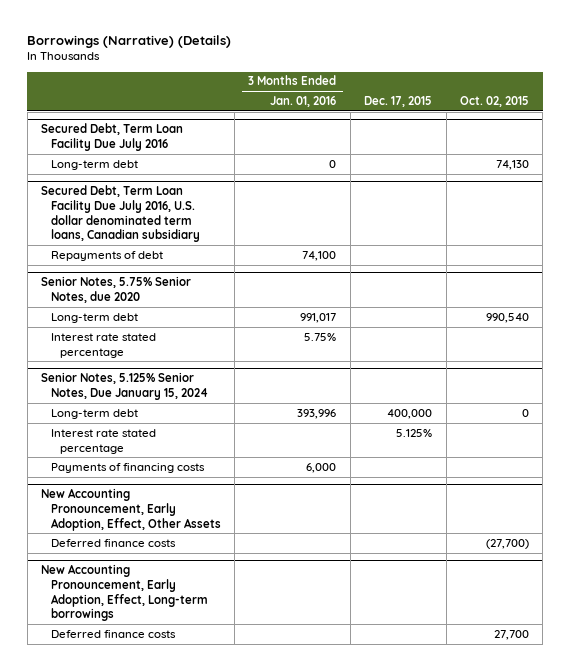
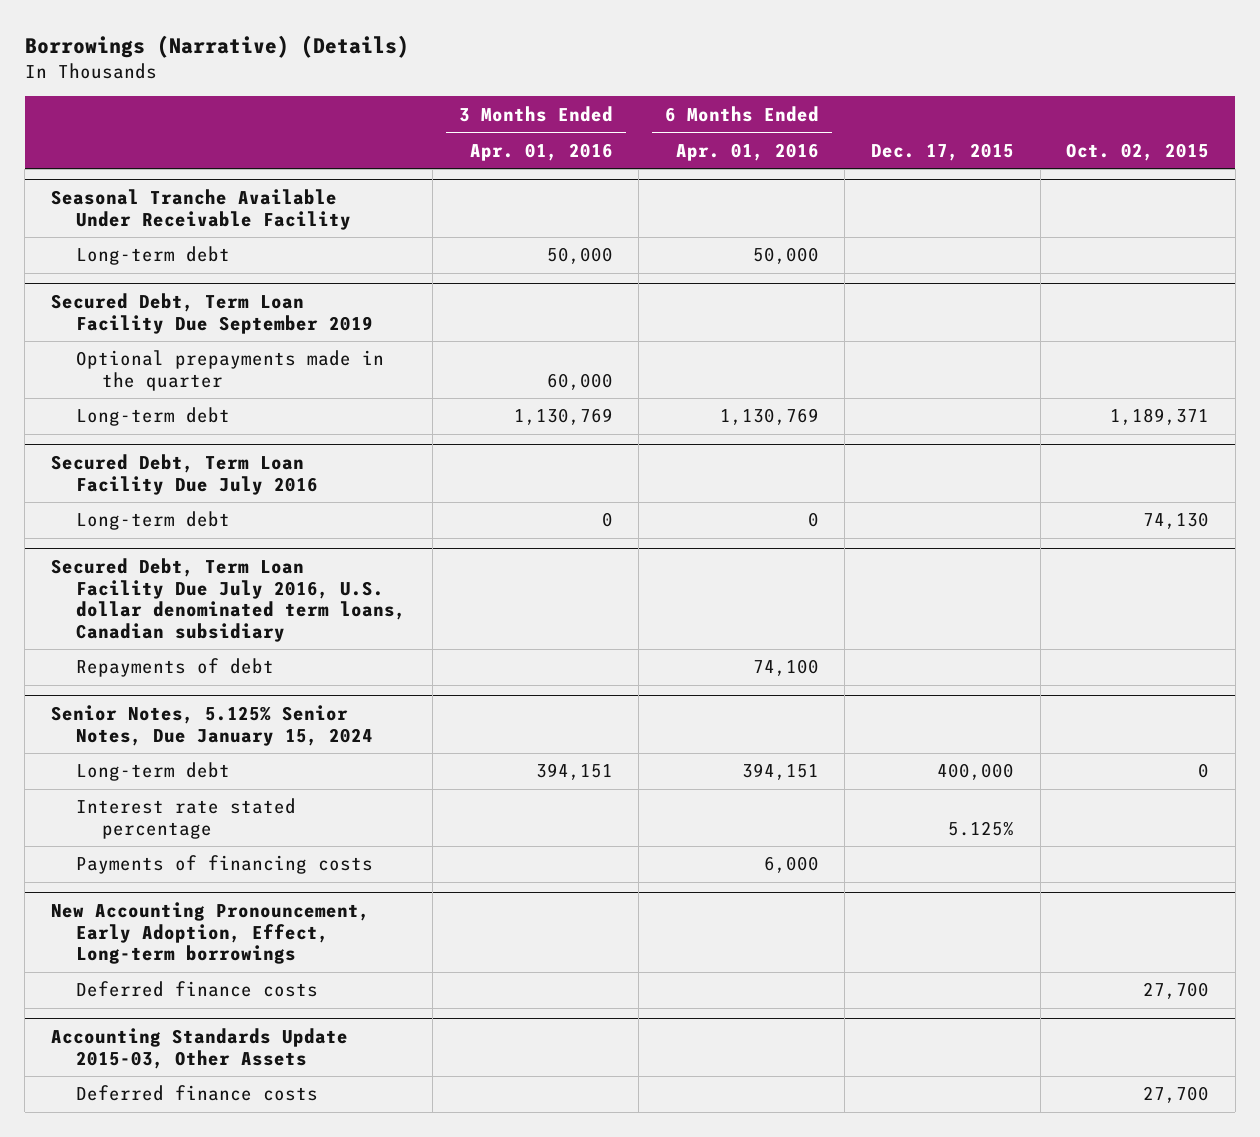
- | 3 Months Ended Jan. 01, 2016 | Dec. 17, 2015 | Oct. 02, 2015
+ | 3 Months Ended Apr. 01, 2016 | 6 Months Ended Apr. 01, 2016 | Dec. 17, 2015 | Oct. 02, 2015
+ Seasonal Tranche Available Under Receivable Facility
+ Long-term debt | 50,000 | 50,000 | |
+ Secured Debt, Term Loan Facility Due September 2019
+ Optional prepayments made in the quarter | 60,000 | | |
+ Long-term debt | 1,130,769 | 1,130,769 | | 1,189,371
- Senior Notes, 5.75% Senior Notes, due 2020
- Long-term debt | 991,017 | | 990,540
- Interest rate stated percentage | 5.75% | |
- New Accounting Pronouncement, Early Adoption, Effect, Other Assets
- Deferred finance costs | | | (27,700)
+ Accounting Standards Update 2015-03, Other Assets
+ Deferred finance costs | | | | 27,700

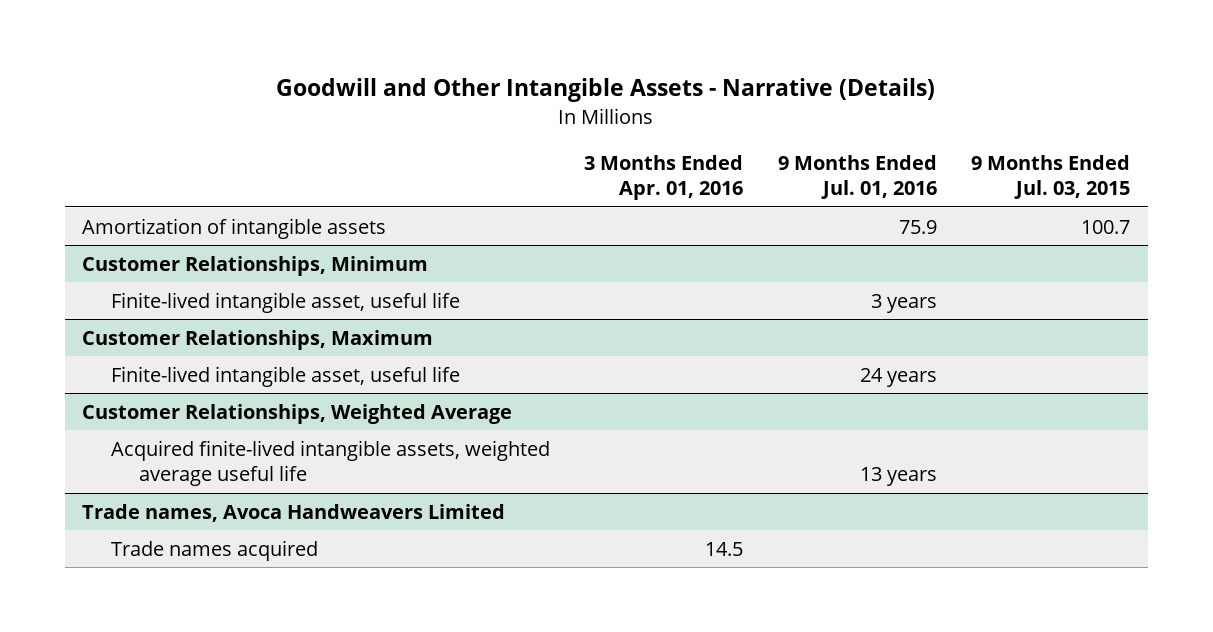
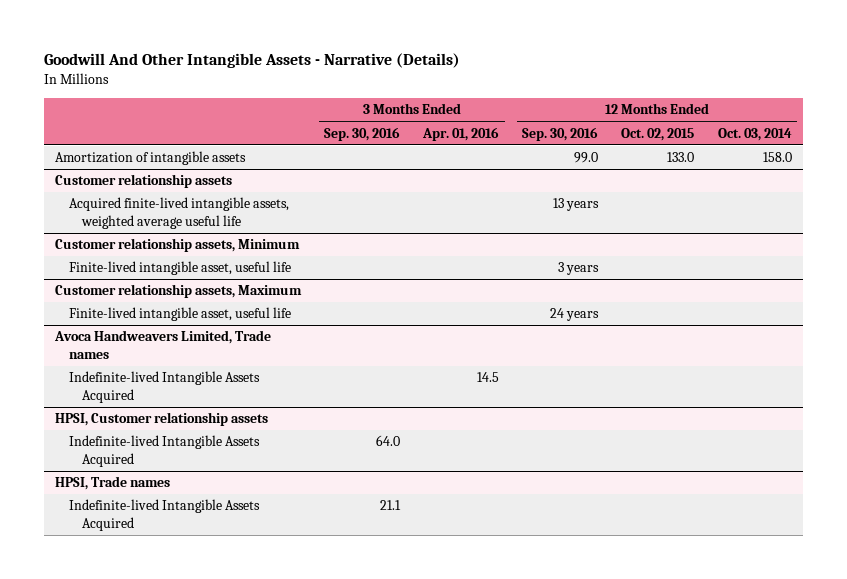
- Goodwill and Other Intangible Assets - Narrative (Details)
+ Goodwill And Other Intangible Assets - Narrative (Details)
- | 3 Months Ended Apr. 01, 2016 | 9 Months Ended Jul. 01, 2016 | 9 Months Ended Jul. 03, 2015
+ | 3 Months Ended Sep. 30, 2016 | 3 Months Ended Apr. 01, 2016 | 12 Months Ended Sep. 30, 2016 | 12 Months Ended Oct. 02, 2015 | 12 Months Ended Oct. 03, 2014
- Customer Relationships, Minimum
+ Customer relationship assets
+ Acquired finite-lived intangible assets, weighted average useful life | | | 13 years | |
+ Customer relationship assets, Minimum
- Customer Relationships, Maximum
+ Customer relationship assets, Maximum
- Customer Relationships, Weighted Average
- Acquired finite-lived intangible assets, weighted average useful life | | 13 years |
- Trade names, Avoca Handweavers Limited
- Trade names acquired | 14.5 | |
+ Avoca Handweavers Limited, Trade names
+ Indefinite-lived Intangible Assets Acquired | | 14.5 | | |
+ HPSI, Customer relationship assets
+ Indefinite-lived Intangible Assets Acquired | 64.0 | | | |
+ HPSI, Trade names
+ Indefinite-lived Intangible Assets Acquired | 21.1 | | | |

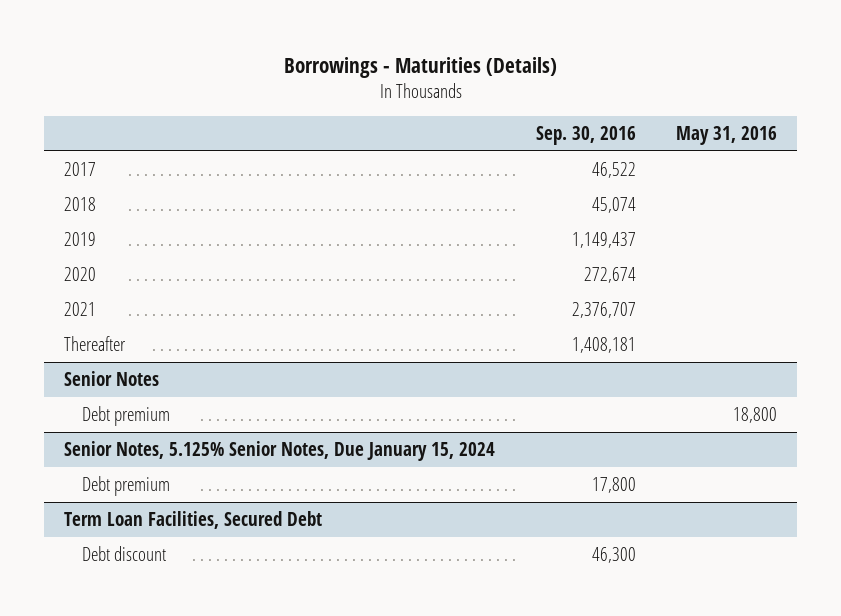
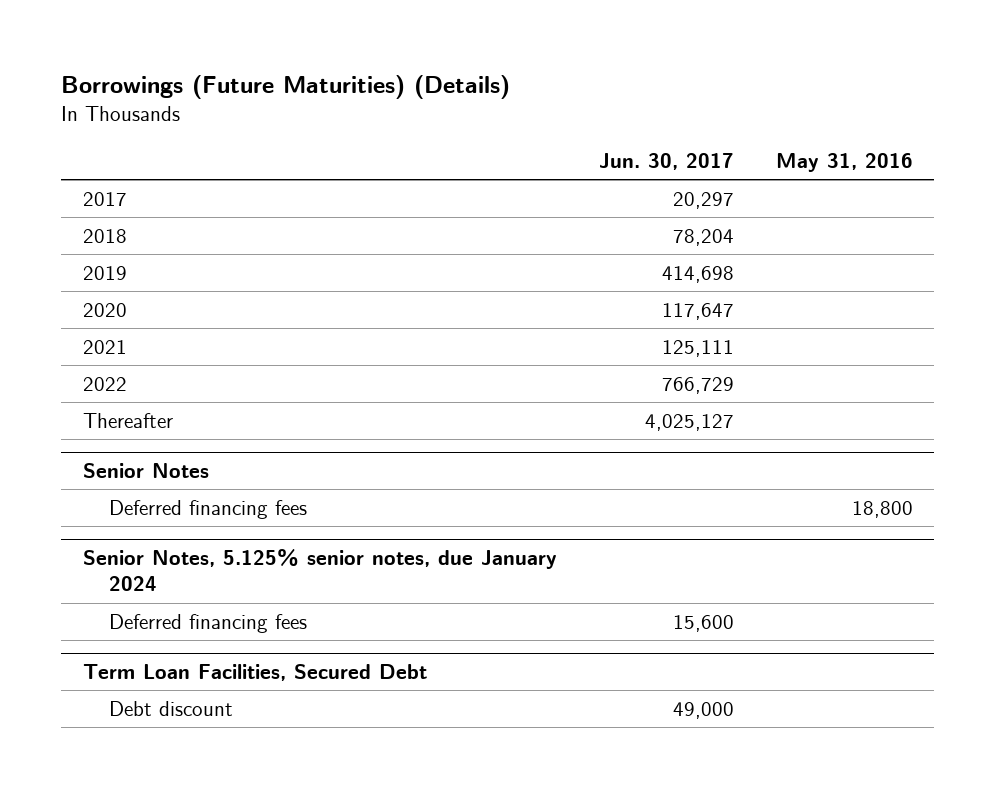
- Borrowings - Maturities (Details)
+ Borrowings (Future Maturities) (Details)
- | Sep. 30, 2016 | May 31, 2016
+ | Jun. 30, 2017 | May 31, 2016
+ 2022 | 766,729 |
@ Senior Notes
- Debt premium | | 18,800
- Senior Notes, 5.125% Senior Notes, Due January 15, 2024
- Debt premium | 17,800 |
@ Senior Notes
+ Deferred financing fees | | 18,800
+ Senior Notes, 5.125% senior notes, due January 2024
+ Deferred financing fees | 15,600 |

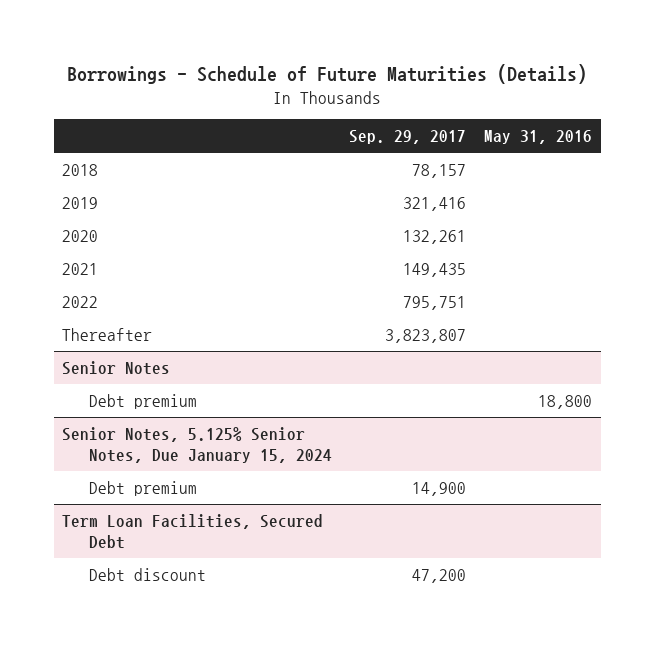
- Borrowings (Future Maturities) (Details)
+ Borrowings - Schedule of Future Maturities (Details)
- | Jun. 30, 2017 | May 31, 2016
+ | Sep. 29, 2017 | May 31, 2016
- 2017 | 20,297 |
@ Senior Notes
- Deferred financing fees | | 18,800
- Senior Notes, 5.125% senior notes, due January 2024
- Deferred financing fees | 15,600 |
@ Senior Notes
+ Debt premium | | 18,800
+ Senior Notes, 5.125% Senior Notes, Due January 15, 2024
+ Debt premium | 14,900 |

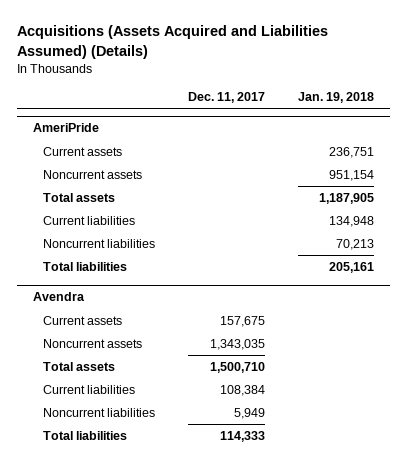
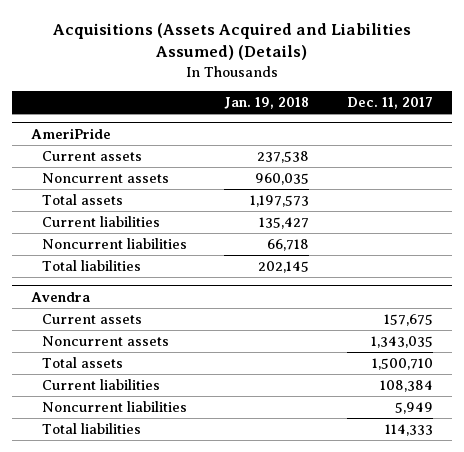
- | Dec. 11, 2017 | Jan. 19, 2018
+ | Jan. 19, 2018 | Dec. 11, 2017
@ AmeriPride
- Current assets | | 236,751
- Noncurrent assets | | 951,154
- Total assets | | 1,187,905
- Current liabilities | | 134,948
- Noncurrent liabilities | | 70,213
- Total liabilities | | 205,161
+ Current assets | 237,538 |
+ Noncurrent assets | 960,035 |
+ Total assets | 1,197,573 |
+ Current liabilities | 135,427 |
+ Noncurrent liabilities | 66,718 |
+ Total liabilities | 202,145 |

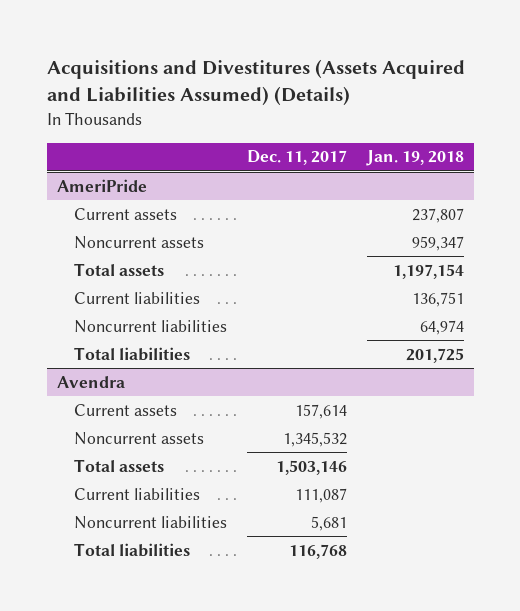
- Acquisitions (Assets Acquired and Liabilities Assumed) (Details)
+ Acquisitions and Divestitures (Assets Acquired and Liabilities Assumed) (Details)
- | Jan. 19, 2018 | Dec. 11, 2017
+ | Dec. 11, 2017 | Jan. 19, 2018
@ AmeriPride
- Current assets | 237,538 |
- Noncurrent assets | 960,035 |
- Total assets | 1,197,573 |
- Current liabilities | 135,427 |
- Noncurrent liabilities | 66,718 |
- Total liabilities | 202,145 |
+ Current assets | | 237,807
+ Noncurrent assets | | 959,347
+ Total assets | | 1,197,154
+ Current liabilities | | 136,751
+ Noncurrent liabilities | | 64,974
+ Total liabilities | | 201,725
@ Avendra
- Current assets | | 157,675
- Noncurrent assets | | 1,343,035
- Total assets | | 1,500,710
- Current liabilities | | 108,384
- Noncurrent liabilities | | 5,949
- Total liabilities | | 114,333
+ Current assets | 157,614 |
+ Noncurrent assets | 1,345,532 |
+ Total assets | 1,503,146 |
+ Current liabilities | 111,087 |
+ Noncurrent liabilities | 5,681 |
+ Total liabilities | 116,768 |

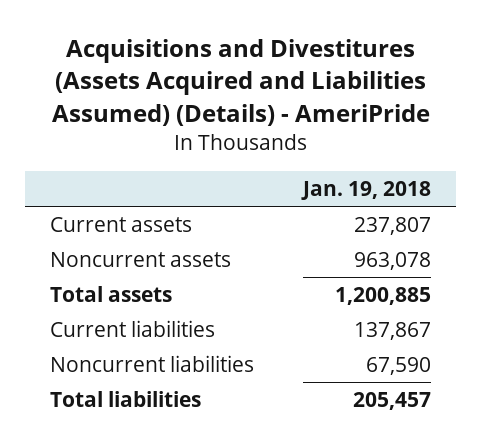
- Acquisitions and Divestitures (Assets Acquired and Liabilities Assumed) (Details)
+ Acquisitions and Divestitures (Assets Acquired and Liabilities Assumed) (Details) - AmeriPride
- | Dec. 11, 2017 | Jan. 19, 2018
+ | Jan. 19, 2018
- AmeriPride
- Noncurrent assets | | 959,347
- Total assets | | 1,197,154
- Current liabilities | | 136,751
- Noncurrent liabilities | | 64,974
- Total liabilities | | 201,725
- Avendra
- Current assets | 157,614 |
- Noncurrent assets | 1,345,532 |
- Total assets | 1,503,146 |
- Current liabilities | 111,087 |
- Noncurrent liabilities | 5,681 |
- Total liabilities | 116,768 |
+ Noncurrent assets | 963,078
+ Total assets | 1,200,885
+ Current liabilities | 137,867
+ Noncurrent liabilities | 67,590
+ Total liabilities | 205,457

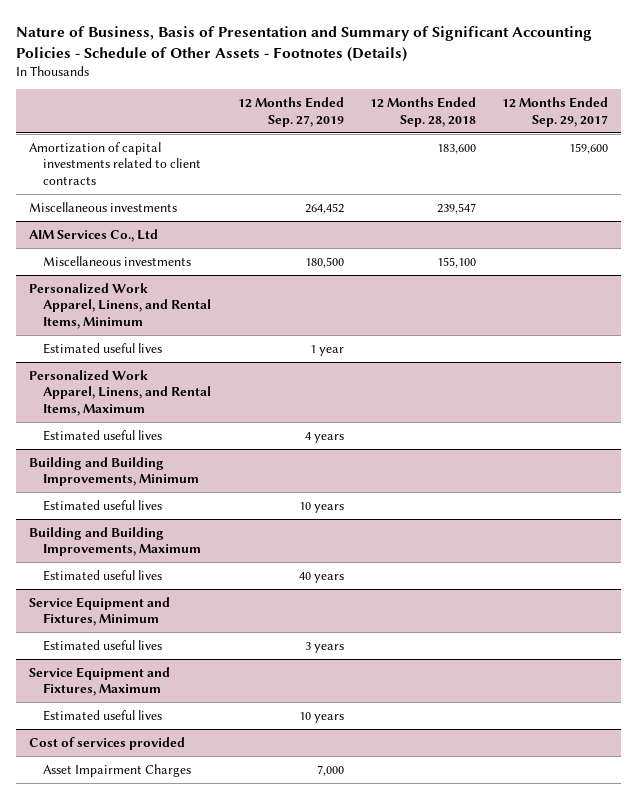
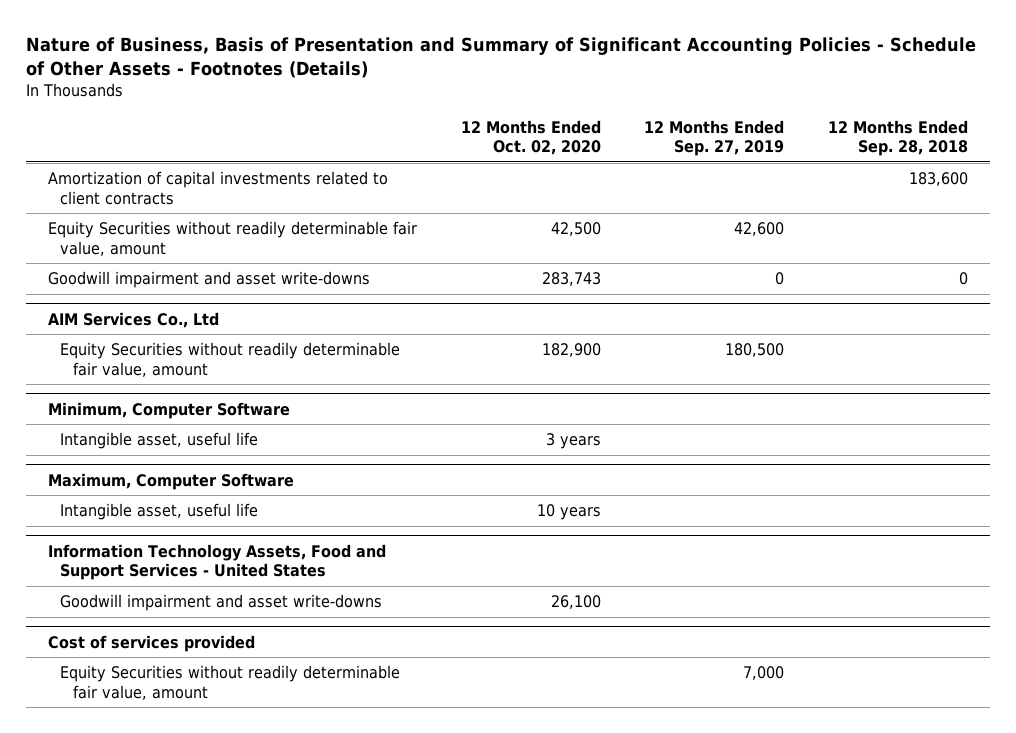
- | 12 Months Ended Sep. 27, 2019 | 12 Months Ended Sep. 28, 2018 | 12 Months Ended Sep. 29, 2017
+ | 12 Months Ended Oct. 02, 2020 | 12 Months Ended Sep. 27, 2019 | 12 Months Ended Sep. 28, 2018
- Miscellaneous investments | 264,452 | 239,547 |
+ Equity Securities without readily determinable fair value, amount | 42,500 | 42,600 |
+ Goodwill impairment and asset write-downs | 283,743 | 0 | 0
@ AIM Services Co., Ltd
- Miscellaneous investments | 180,500 | 155,100 |
- Personalized Work Apparel, Linens, and Rental Items, Minimum
- Estimated useful lives | 1 year | |
- Personalized Work Apparel, Linens, and Rental Items, Maximum
- Estimated useful lives | 4 years | |
- Building and Building Improvements, Minimum
- Estimated useful lives | 10 years | |
- Building and Building Improvements, Maximum
- Estimated useful lives | 40 years | |
- Service Equipment and Fixtures, Minimum
- Estimated useful lives | 3 years | |
- Service Equipment and Fixtures, Maximum
- Estimated useful lives | 10 years | |
@ AIM Services Co., Ltd
+ Equity Securities without readily determinable fair value, amount | 182,900 | 180,500 |
+ Minimum, Computer Software
+ Intangible asset, useful life | 3 years | |
+ Maximum, Computer Software
+ Intangible asset, useful life | 10 years | |
+ Information Technology Assets, Food and Support Services - United States
+ Goodwill impairment and asset write-downs | 26,100 | |
@ Cost of services provided
- Asset Impairment Charges | 7,000 | |
+ Equity Securities without readily determinable fair value, amount | | 7,000 |

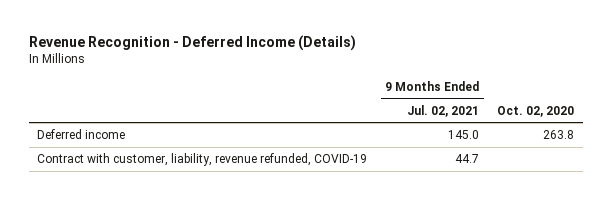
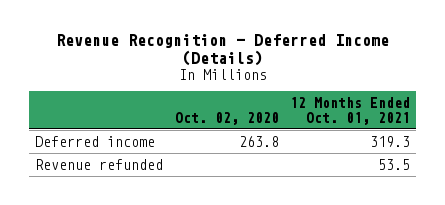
- | 9 Months Ended Jul. 02, 2021 | Oct. 02, 2020
+ | Oct. 02, 2020 | 12 Months Ended Oct. 01, 2021
- Contract with customer, liability, revenue refunded, COVID-19 | 44.7 |
+ Revenue refunded | | 53.5

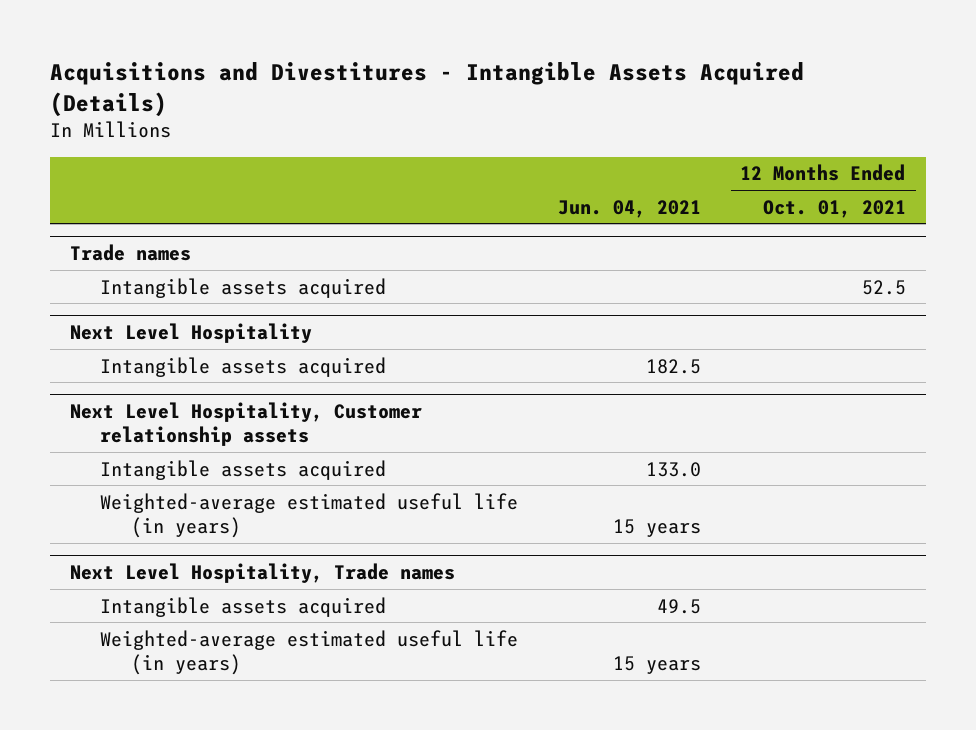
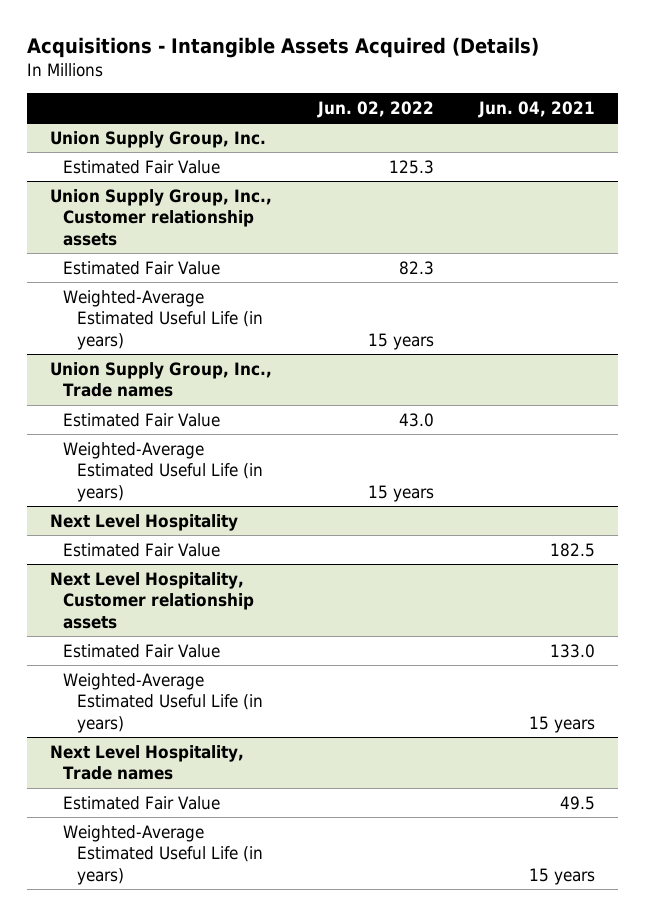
- Acquisitions and Divestitures - Intangible Assets Acquired (Details)
+ Acquisitions - Intangible Assets Acquired (Details)
- | Jun. 04, 2021 | 12 Months Ended Oct. 01, 2021
+ | Jun. 02, 2022 | Jun. 04, 2021
- Trade names
- Intangible assets acquired | | 52.5
+ Union Supply Group, Inc.
+ Estimated Fair Value | 125.3 |
+ Union Supply Group, Inc., Customer relationship assets
+ Estimated Fair Value | 82.3 |
+ Weighted-Average Estimated Useful Life (in years) | 15 years |
+ Union Supply Group, Inc., Trade names
+ Estimated Fair Value | 43.0 |
+ Weighted-Average Estimated Useful Life (in years) | 15 years |
@ Next Level Hospitality
- Intangible assets acquired | 182.5 |
+ Estimated Fair Value | | 182.5
@ Next Level Hospitality, Customer relationship assets
- Intangible assets acquired | 133.0 |
- Weighted-average estimated useful life (in years) | 15 years |
+ Estimated Fair Value | | 133.0
+ Weighted-Average Estimated Useful Life (in years) | | 15 years
@ Next Level Hospitality, Trade names
- Intangible assets acquired | 49.5 |
- Weighted-average estimated useful life (in years) | 15 years |
+ Estimated Fair Value | | 49.5
+ Weighted-Average Estimated Useful Life (in years) | | 15 years

